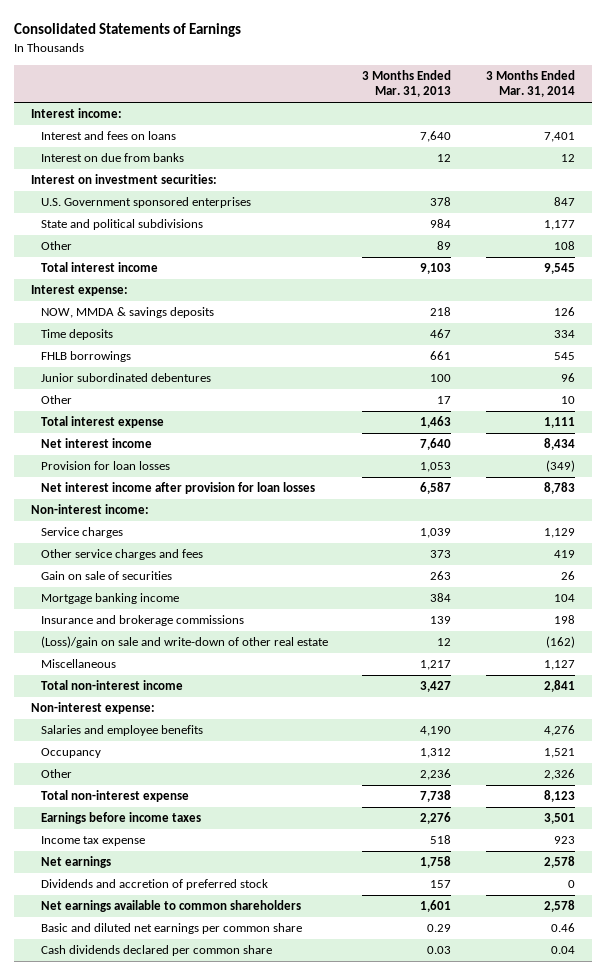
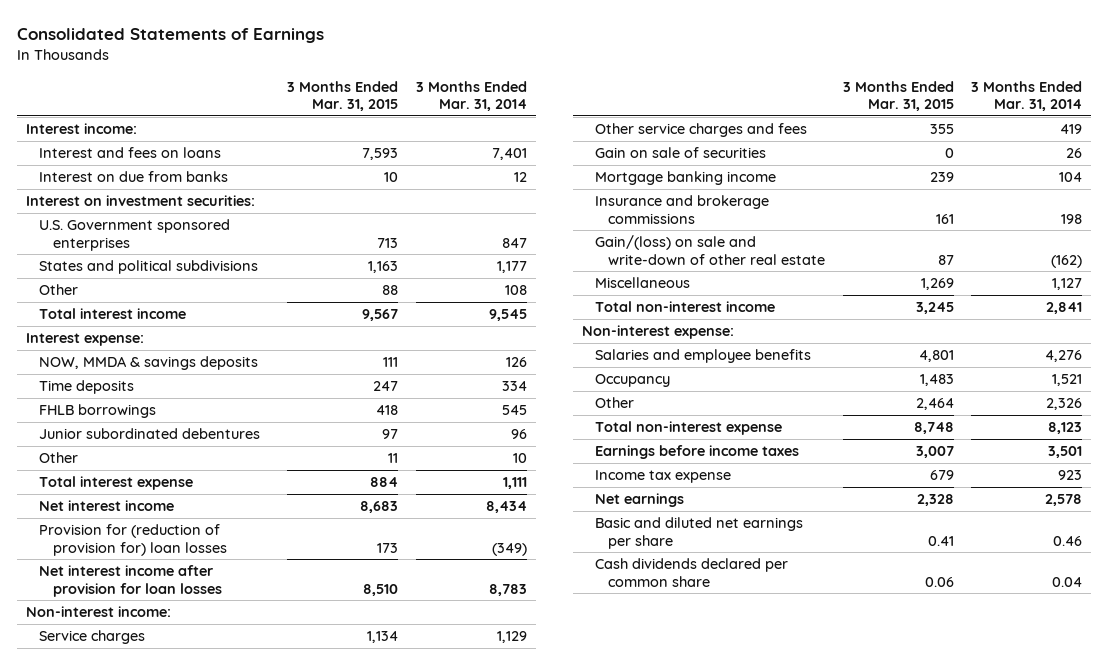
- | 3 Months Ended Mar. 31, 2013 | 3 Months Ended Mar. 31, 2014
+ | 3 Months Ended Mar. 31, 2015 | 3 Months Ended Mar. 31, 2014
- State and political subdivisions | 984 | 1,177
+ States and political subdivisions | 1,163 | 1,177
- Provision for loan losses | 1,053 | (349)
+ Provision for (reduction of provision for) loan losses | 173 | (349)
- (Loss)/gain on sale and write-down of other real estate | 12 | (162)
+ Gain/(loss) on sale and write-down of other real estate | 87 | (162)
- Dividends and accretion of preferred stock | 157 | 0
- Net earnings available to common shareholders | 1,601 | 2,578
- Basic and diluted net earnings per common share | 0.29 | 0.46
+ Basic and diluted net earnings per share | 0.41 | 0.46

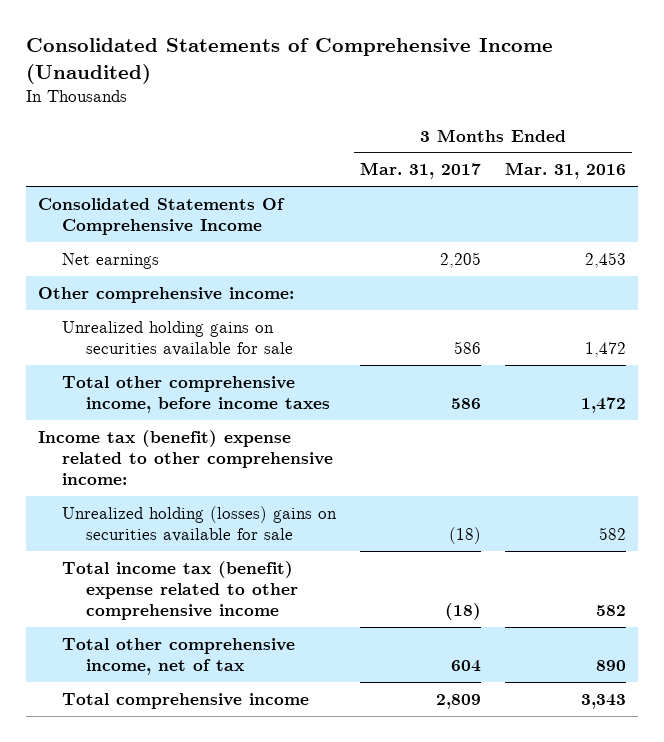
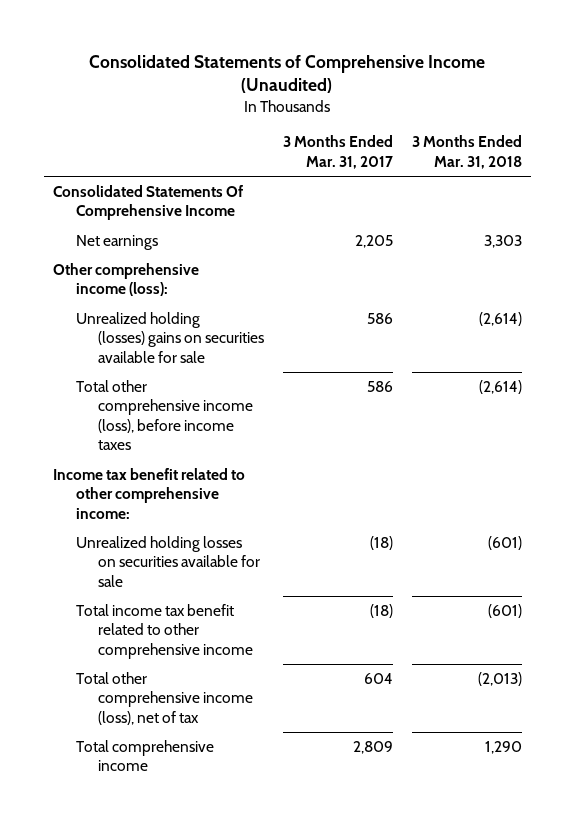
- | 3 Months Ended Mar. 31, 2017 | 3 Months Ended Mar. 31, 2016
+ | 3 Months Ended Mar. 31, 2017 | 3 Months Ended Mar. 31, 2018
- Other comprehensive income:
- Unrealized holding gains on securities available for sale | 586 | 1,472
- Total other comprehensive income, before income taxes | 586 | 1,472
- Income tax (benefit) expense related to other comprehensive income:
- Unrealized holding (losses) gains on securities available for sale | (18) | 582
- Total income tax (benefit) expense related to other comprehensive income | (18) | 582
- Total other comprehensive income, net of tax | 604 | 890
+ Other comprehensive income (loss):
+ Unrealized holding (losses) gains on securities available for sale | 586 | (2,614)
+ Total other comprehensive income (loss), before income taxes | 586 | (2,614)
+ Income tax benefit related to other comprehensive income:
+ Unrealized holding losses on securities available for sale | (18) | (601)
+ Total income tax benefit related to other comprehensive income | (18) | (601)
+ Total other comprehensive income (loss), net of tax | 604 | (2,013)

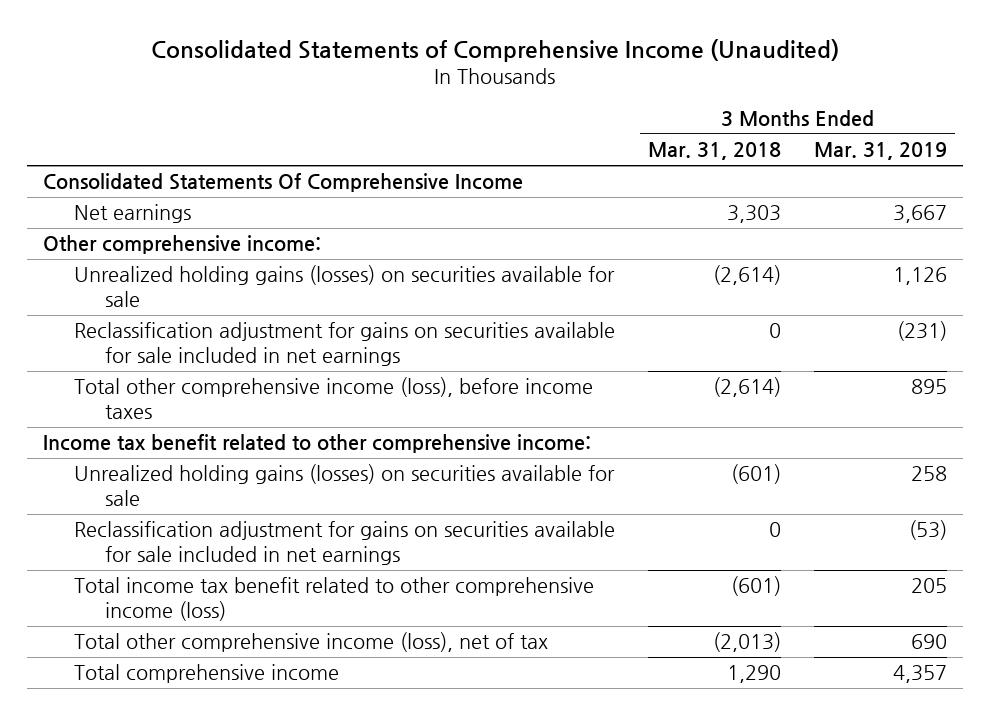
- | 3 Months Ended Mar. 31, 2017 | 3 Months Ended Mar. 31, 2018
+ | 3 Months Ended Mar. 31, 2018 | 3 Months Ended Mar. 31, 2019
- Other comprehensive income (loss):
- Unrealized holding (losses) gains on securities available for sale | 586 | (2,614)
+ Other comprehensive income:
+ Unrealized holding gains (losses) on securities available for sale | (2,614) | 1,126
+ Reclassification adjustment for gains on securities available for sale included in net earnings | 0 | (231)
- Unrealized holding losses on securities available for sale | (18) | (601)
- Total income tax benefit related to other comprehensive income | (18) | (601)
+ Unrealized holding gains (losses) on securities available for sale | (601) | 258
+ Reclassification adjustment for gains on securities available for sale included in net earnings | 0 | (53)
+ Total income tax benefit related to other comprehensive income (loss) | (601) | 205

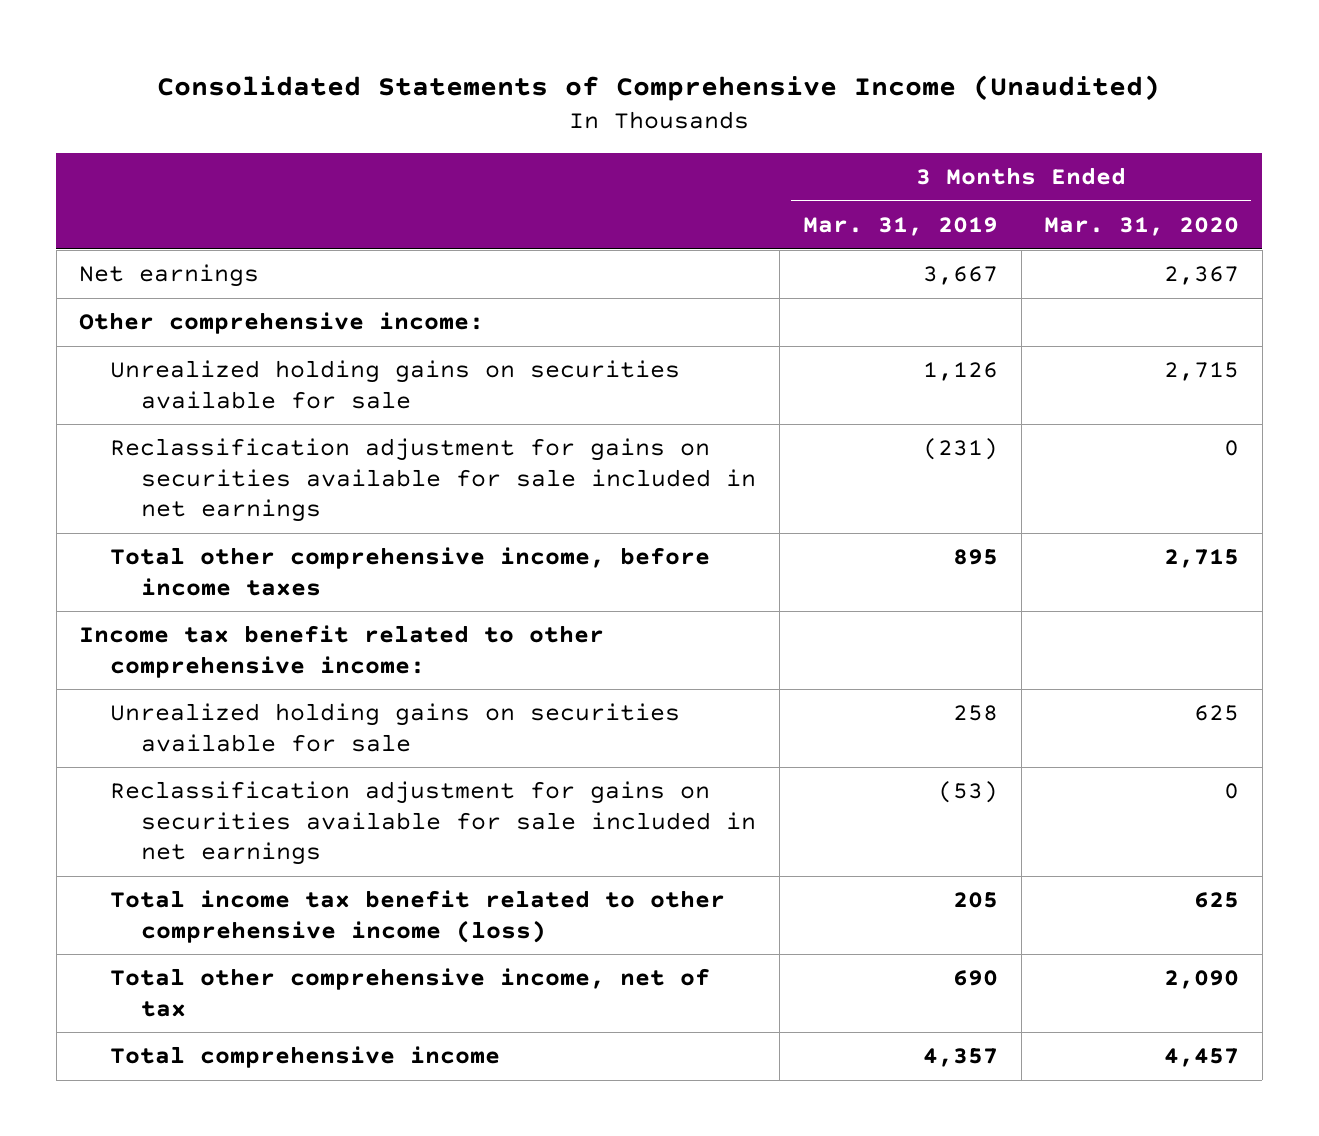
- | 3 Months Ended Mar. 31, 2018 | 3 Months Ended Mar. 31, 2019
+ | 3 Months Ended Mar. 31, 2019 | 3 Months Ended Mar. 31, 2020
- Consolidated Statements Of Comprehensive Income
- Unrealized holding gains (losses) on securities available for sale | (2,614) | 1,126
+ Unrealized holding gains on securities available for sale | 1,126 | 2,715
- Total other comprehensive income (loss), before income taxes | (2,614) | 895
+ Total other comprehensive income, before income taxes | 895 | 2,715
- Unrealized holding gains (losses) on securities available for sale | (601) | 258
+ Unrealized holding gains on securities available for sale | 258 | 625
- Total other comprehensive income (loss), net of tax | (2,013) | 690
+ Total other comprehensive income, net of tax | 690 | 2,090

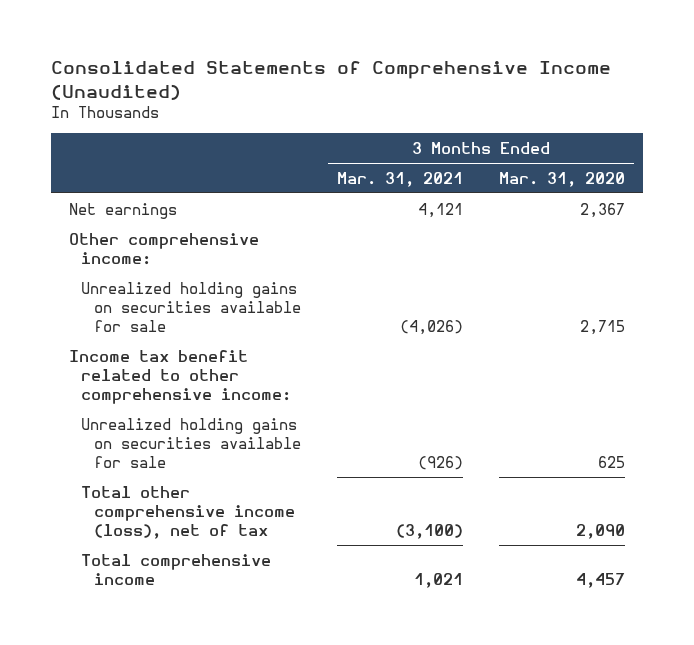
- | 3 Months Ended Mar. 31, 2019 | 3 Months Ended Mar. 31, 2020
+ | 3 Months Ended Mar. 31, 2021 | 3 Months Ended Mar. 31, 2020
- Reclassification adjustment for gains on securities available for sale included in net earnings | (231) | 0
- Total other comprehensive income, before income taxes | 895 | 2,715
- Reclassification adjustment for gains on securities available for sale included in net earnings | (53) | 0
- Total income tax benefit related to other comprehensive income (loss) | 205 | 625
- Total other comprehensive income, net of tax | 690 | 2,090
+ Total other comprehensive income (loss), net of tax | (3,100) | 2,090

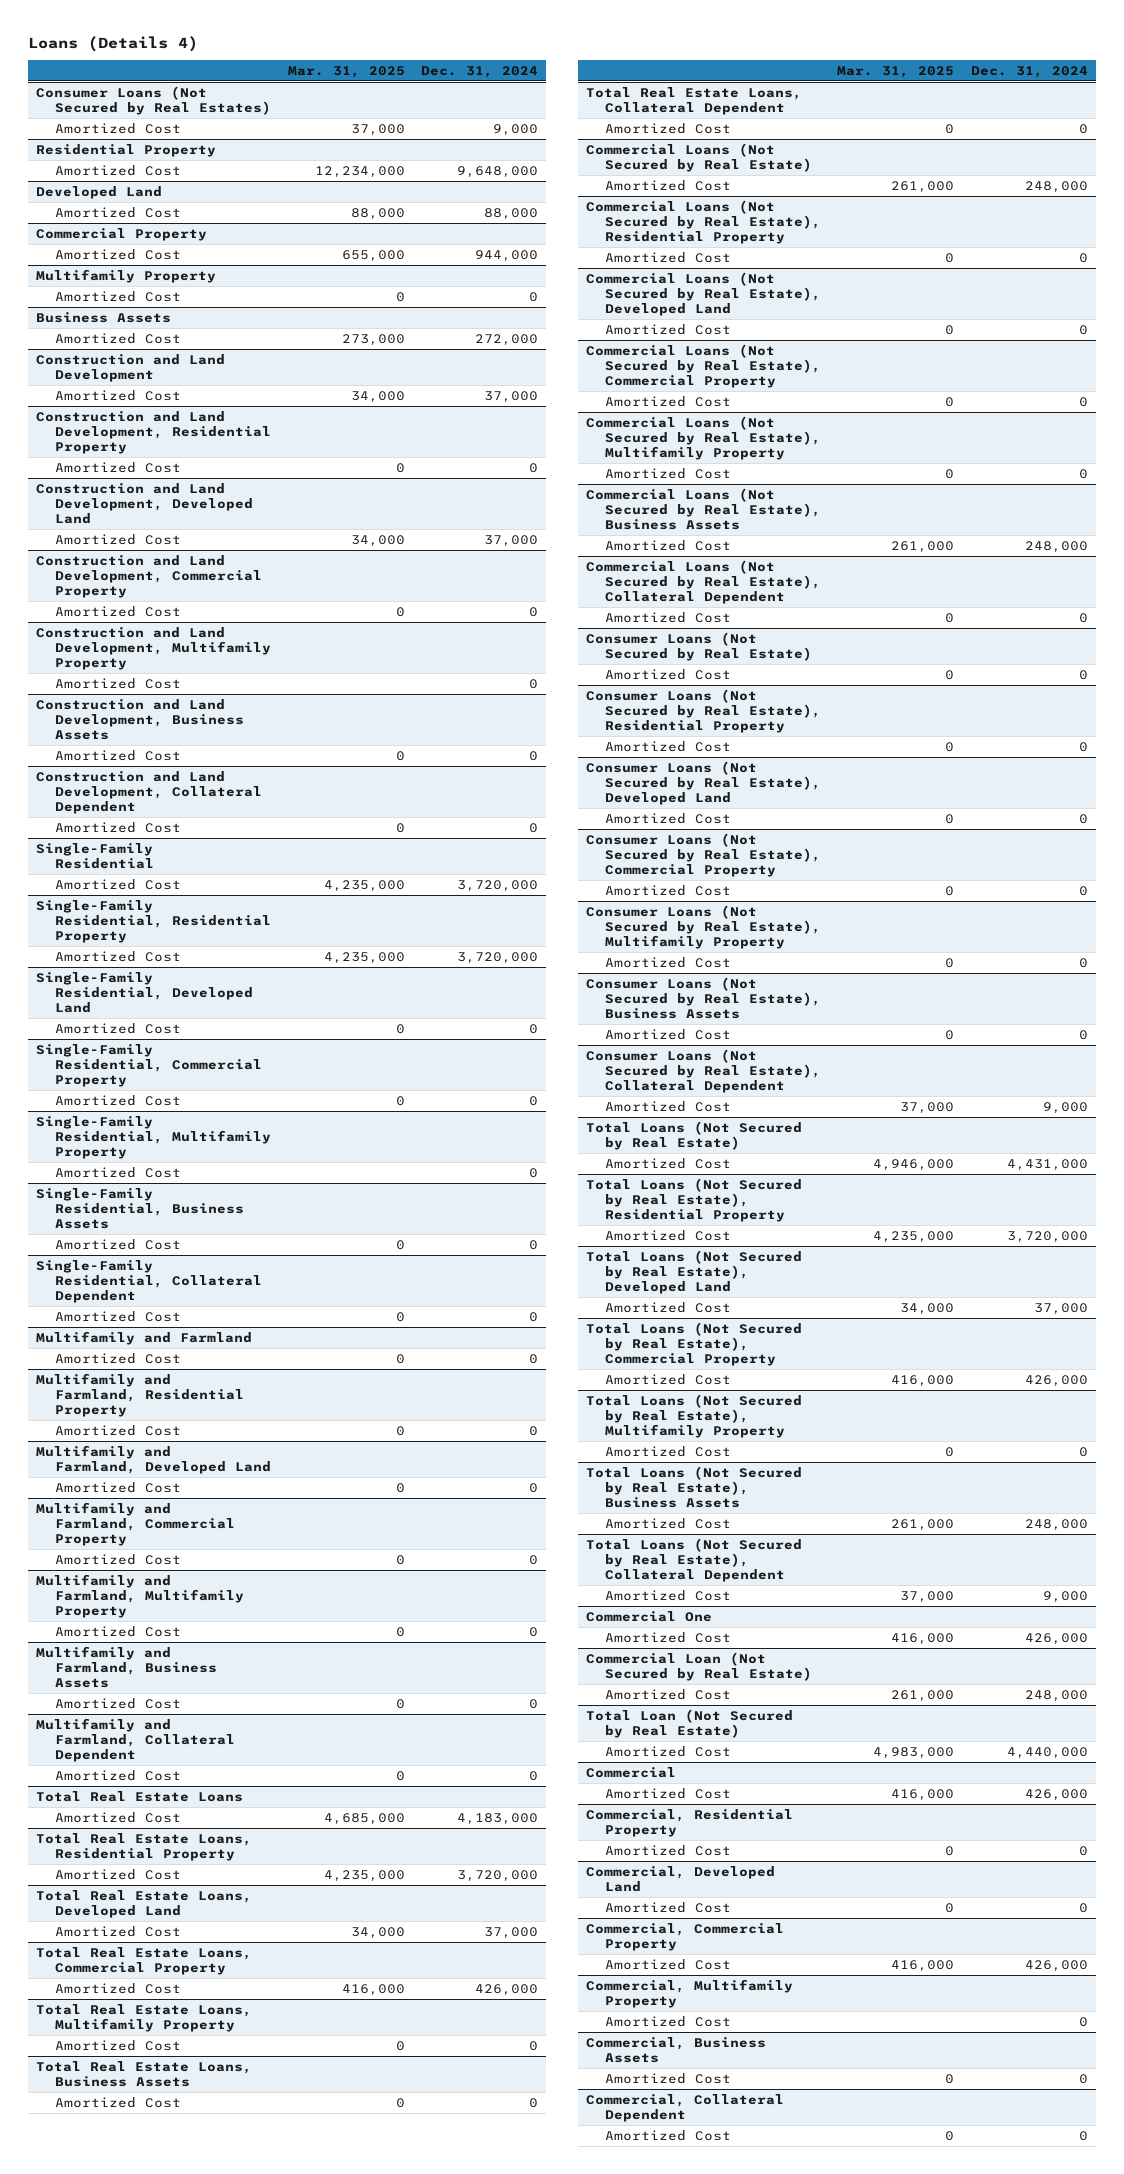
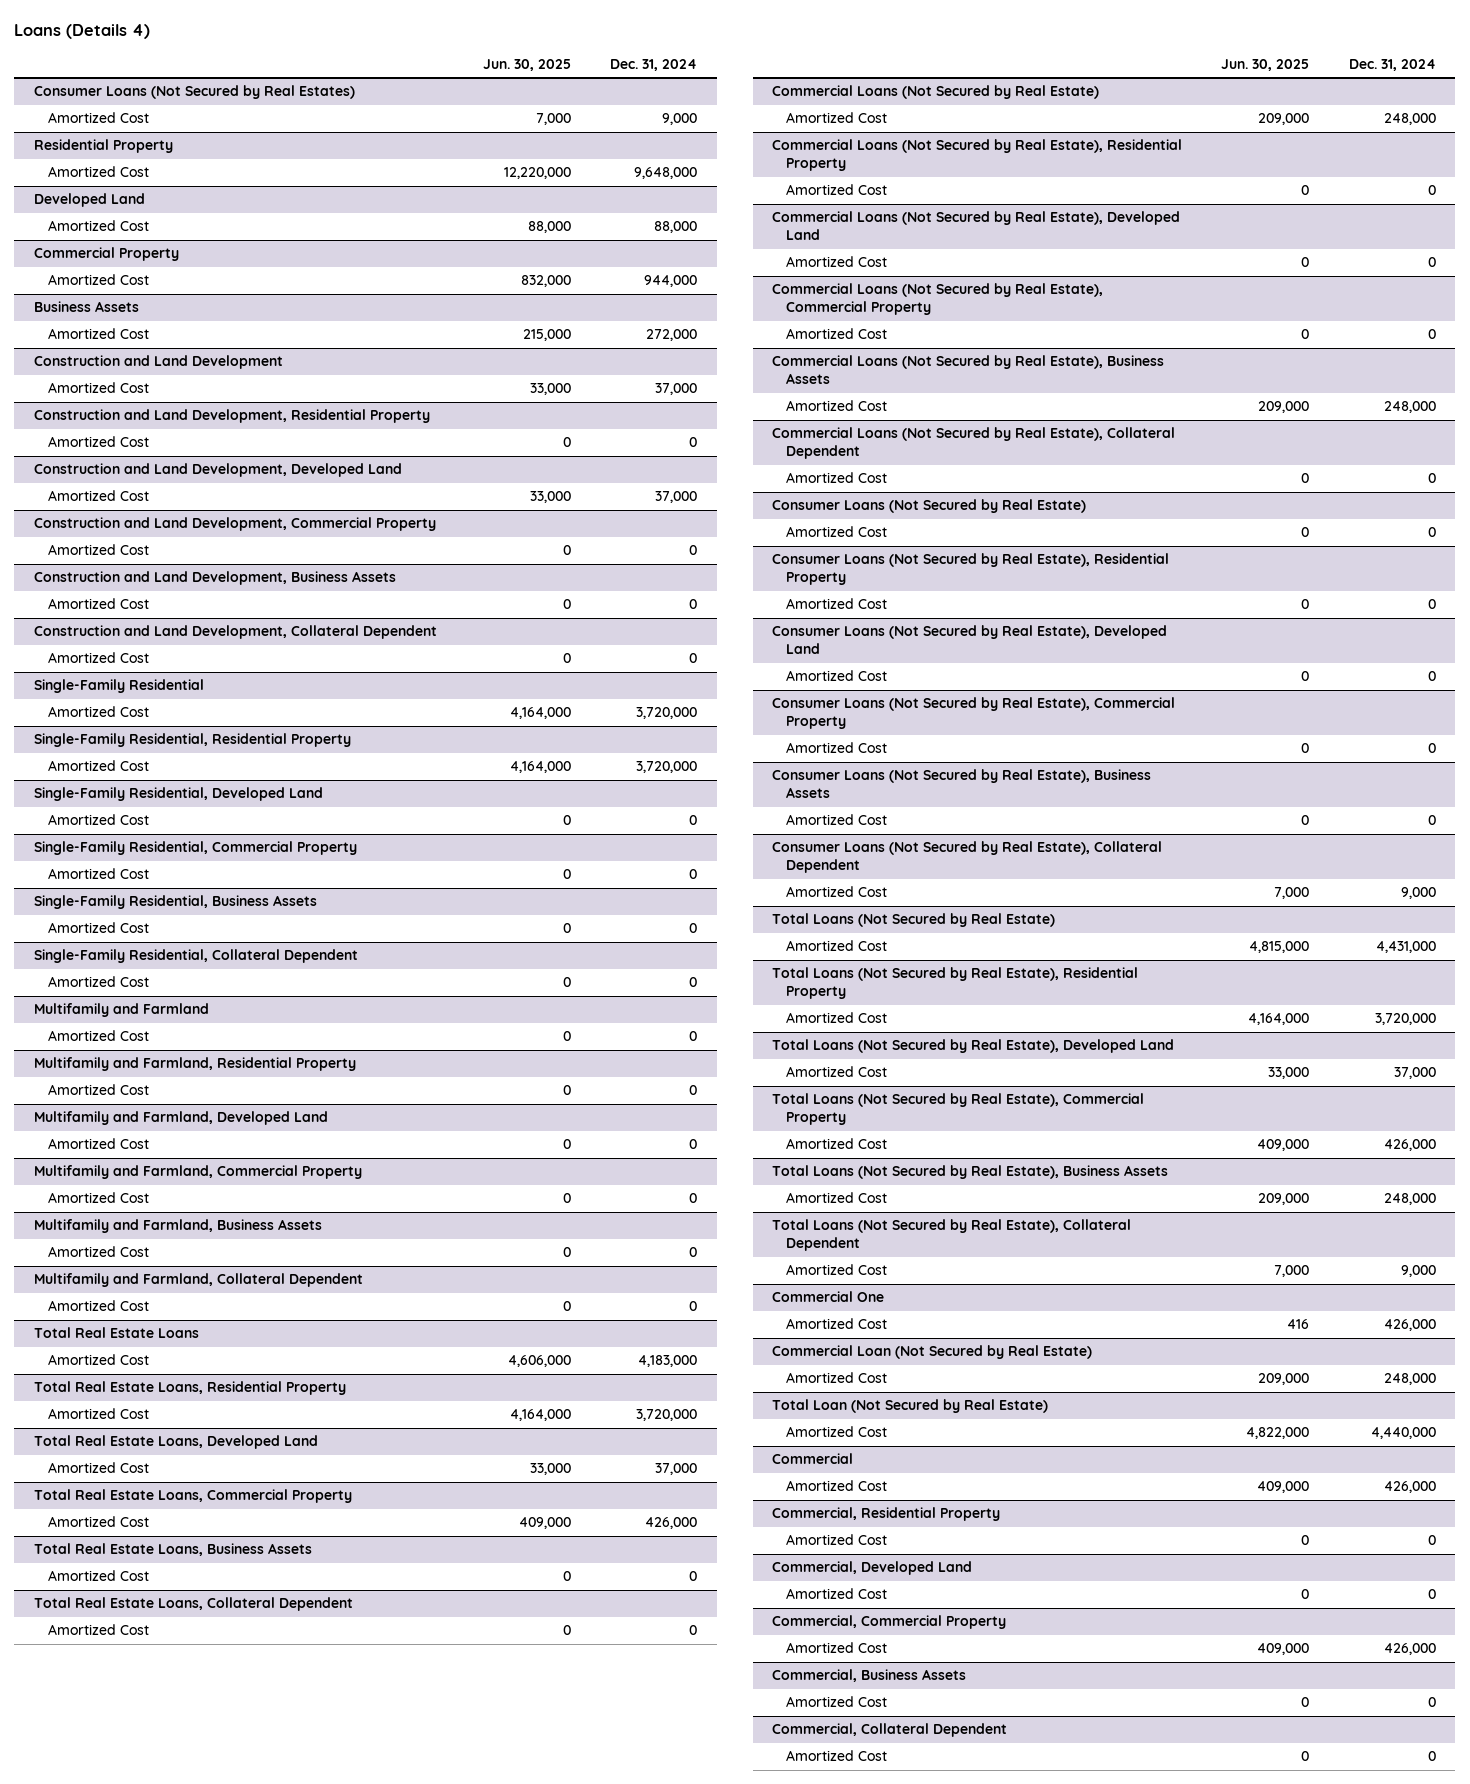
- | Mar. 31, 2025 | Dec. 31, 2024
+ | Jun. 30, 2025 | Dec. 31, 2024
- Multifamily Property
- Amortized Cost | 0 | 0
- Construction and Land Development, Multifamily Property
- Amortized Cost | | 0
- Single-Family Residential, Multifamily Property
- Amortized Cost | | 0
- Multifamily and Farmland, Multifamily Property
- Amortized Cost | 0 | 0
- Total Real Estate Loans, Multifamily Property
- Amortized Cost | 0 | 0
- Commercial Loans (Not Secured by Real Estate), Multifamily Property
- Amortized Cost | 0 | 0
- Consumer Loans (Not Secured by Real Estate), Multifamily Property
- Amortized Cost | 0 | 0
- Total Loans (Not Secured by Real Estate), Multifamily Property
- Amortized Cost | 0 | 0
- Commercial, Multifamily Property
- Amortized Cost | | 0

